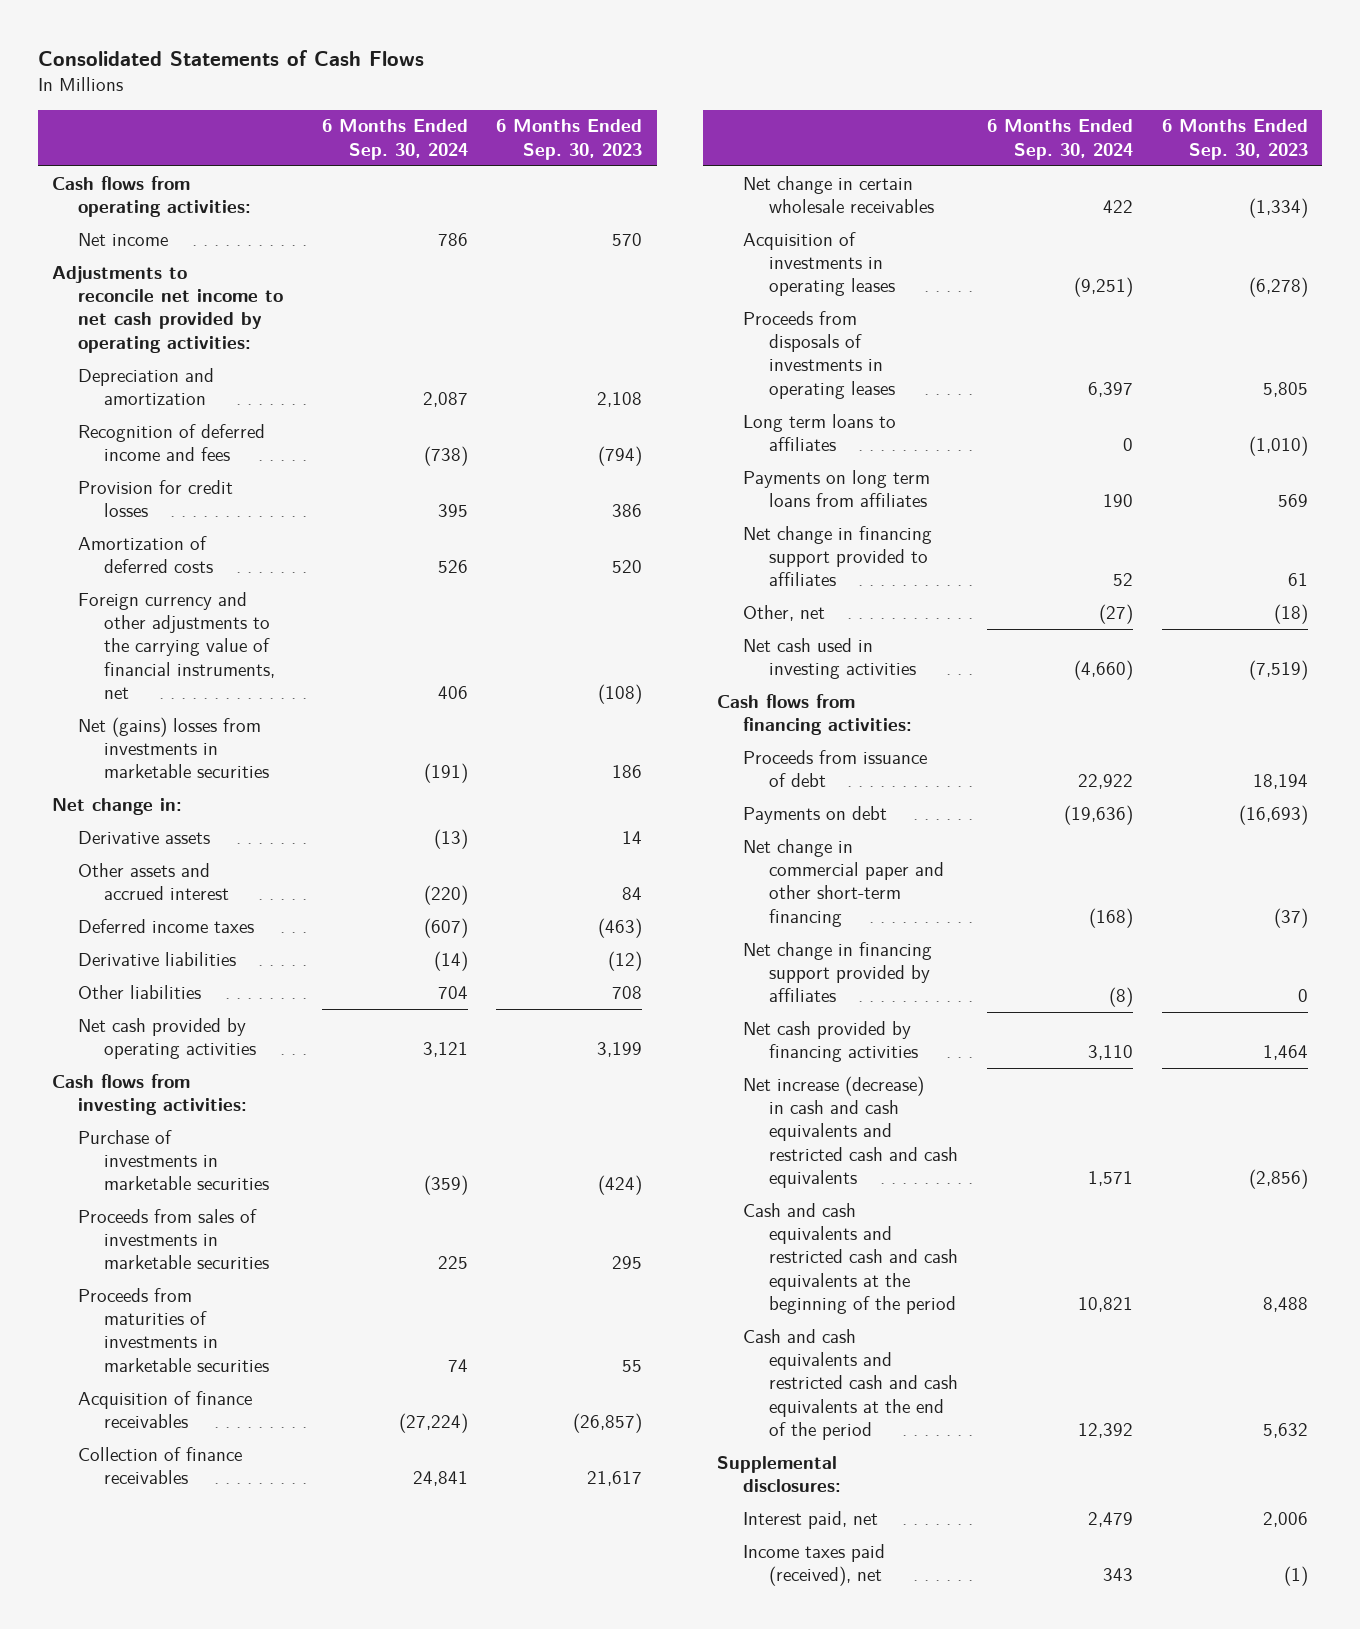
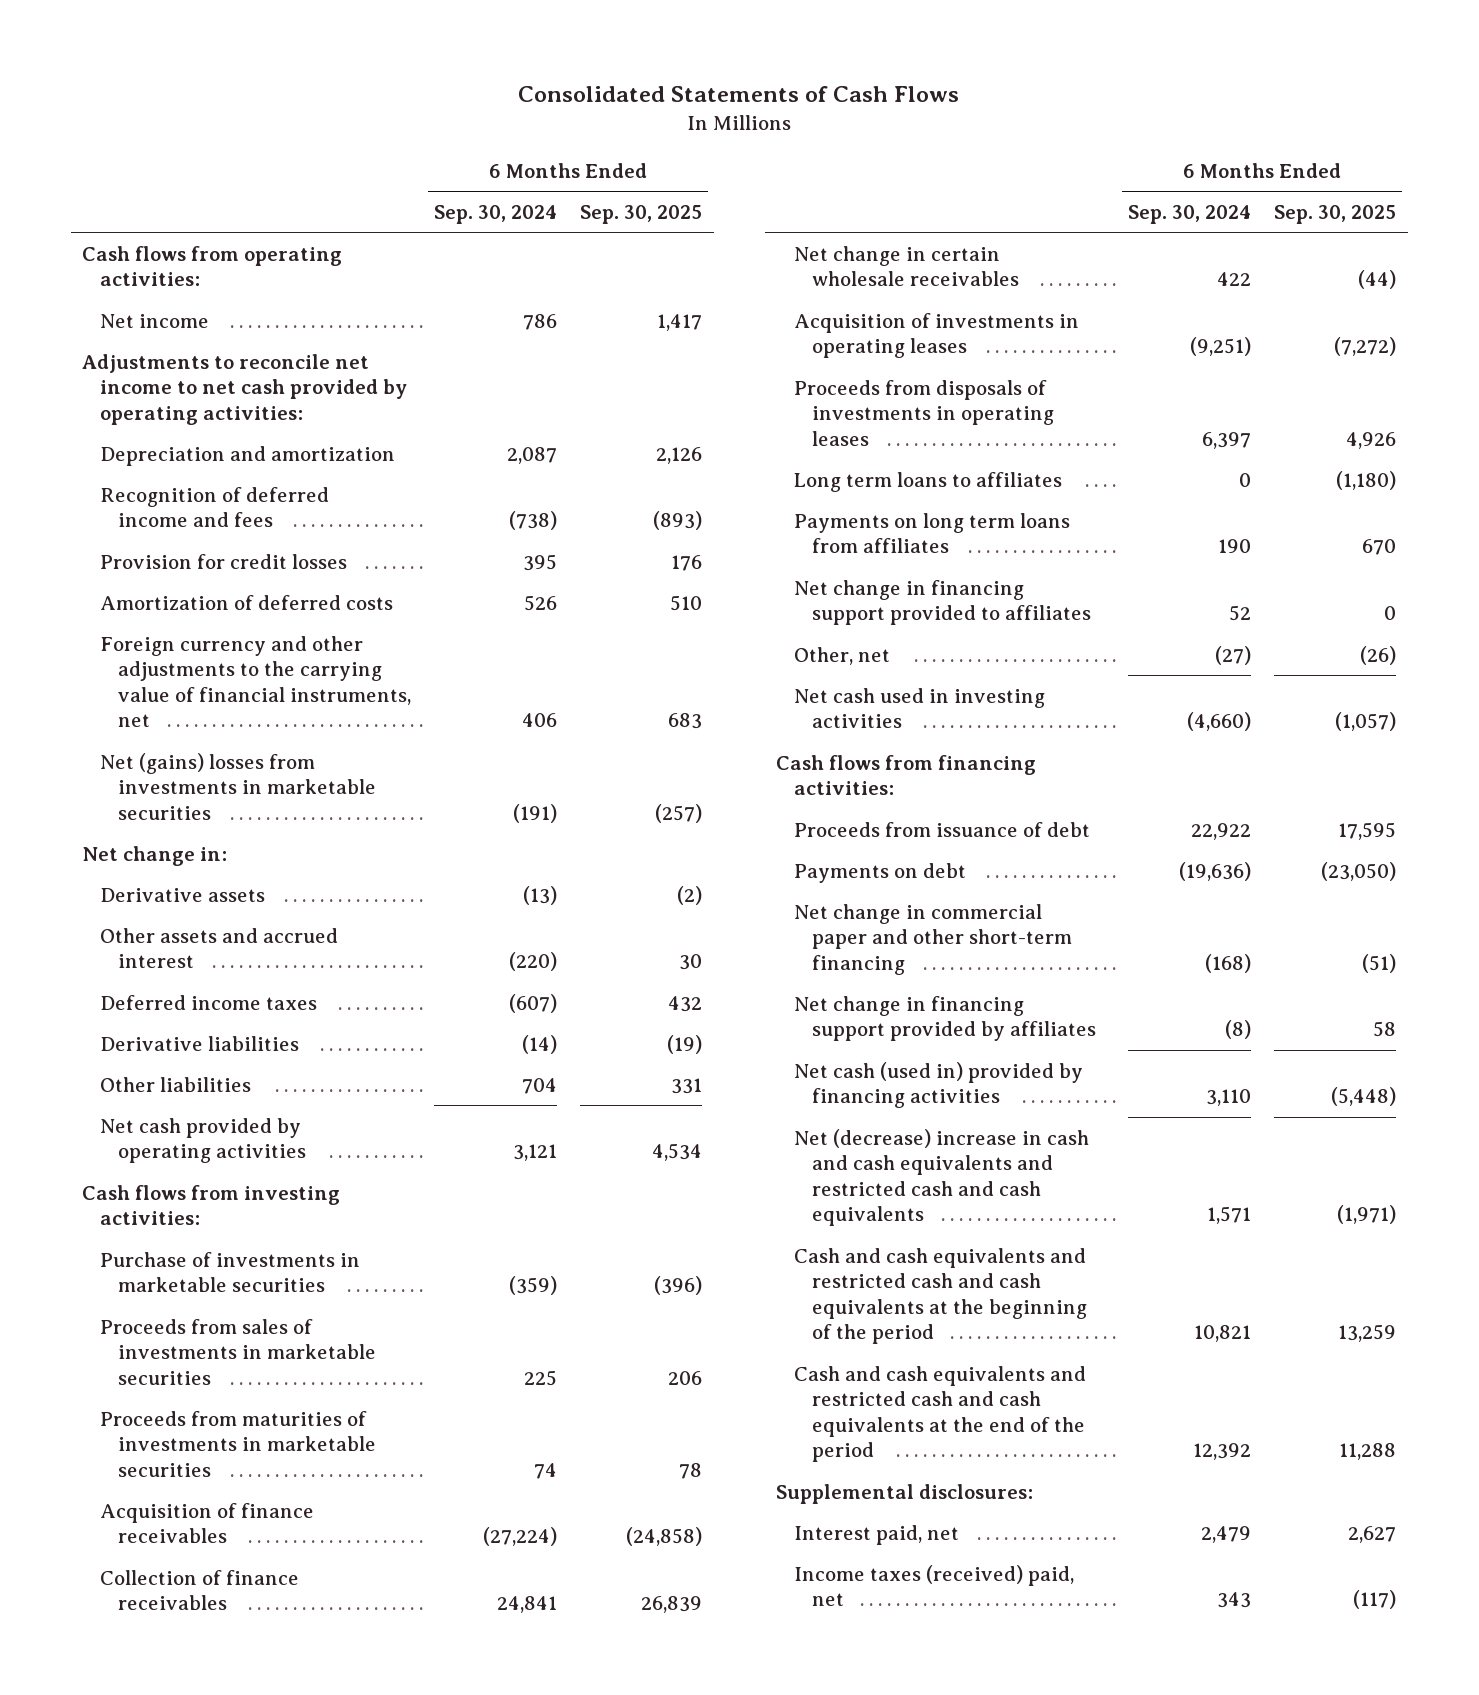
- | 6 Months Ended Sep. 30, 2024 | 6 Months Ended Sep. 30, 2023
+ | 6 Months Ended Sep. 30, 2024 | 6 Months Ended Sep. 30, 2025
- Net cash provided by financing activities | 3,110 | 1,464
- Net increase (decrease) in cash and cash equivalents and restricted cash and cash equivalents | 1,571 | (2,856)
+ Net cash (used in) provided by financing activities | 3,110 | (5,448)
+ Net (decrease) increase in cash and cash equivalents and restricted cash and cash equivalents | 1,571 | (1,971)
- Income taxes paid (received), net | 343 | (1)
+ Income taxes (received) paid, net | 343 | (117)

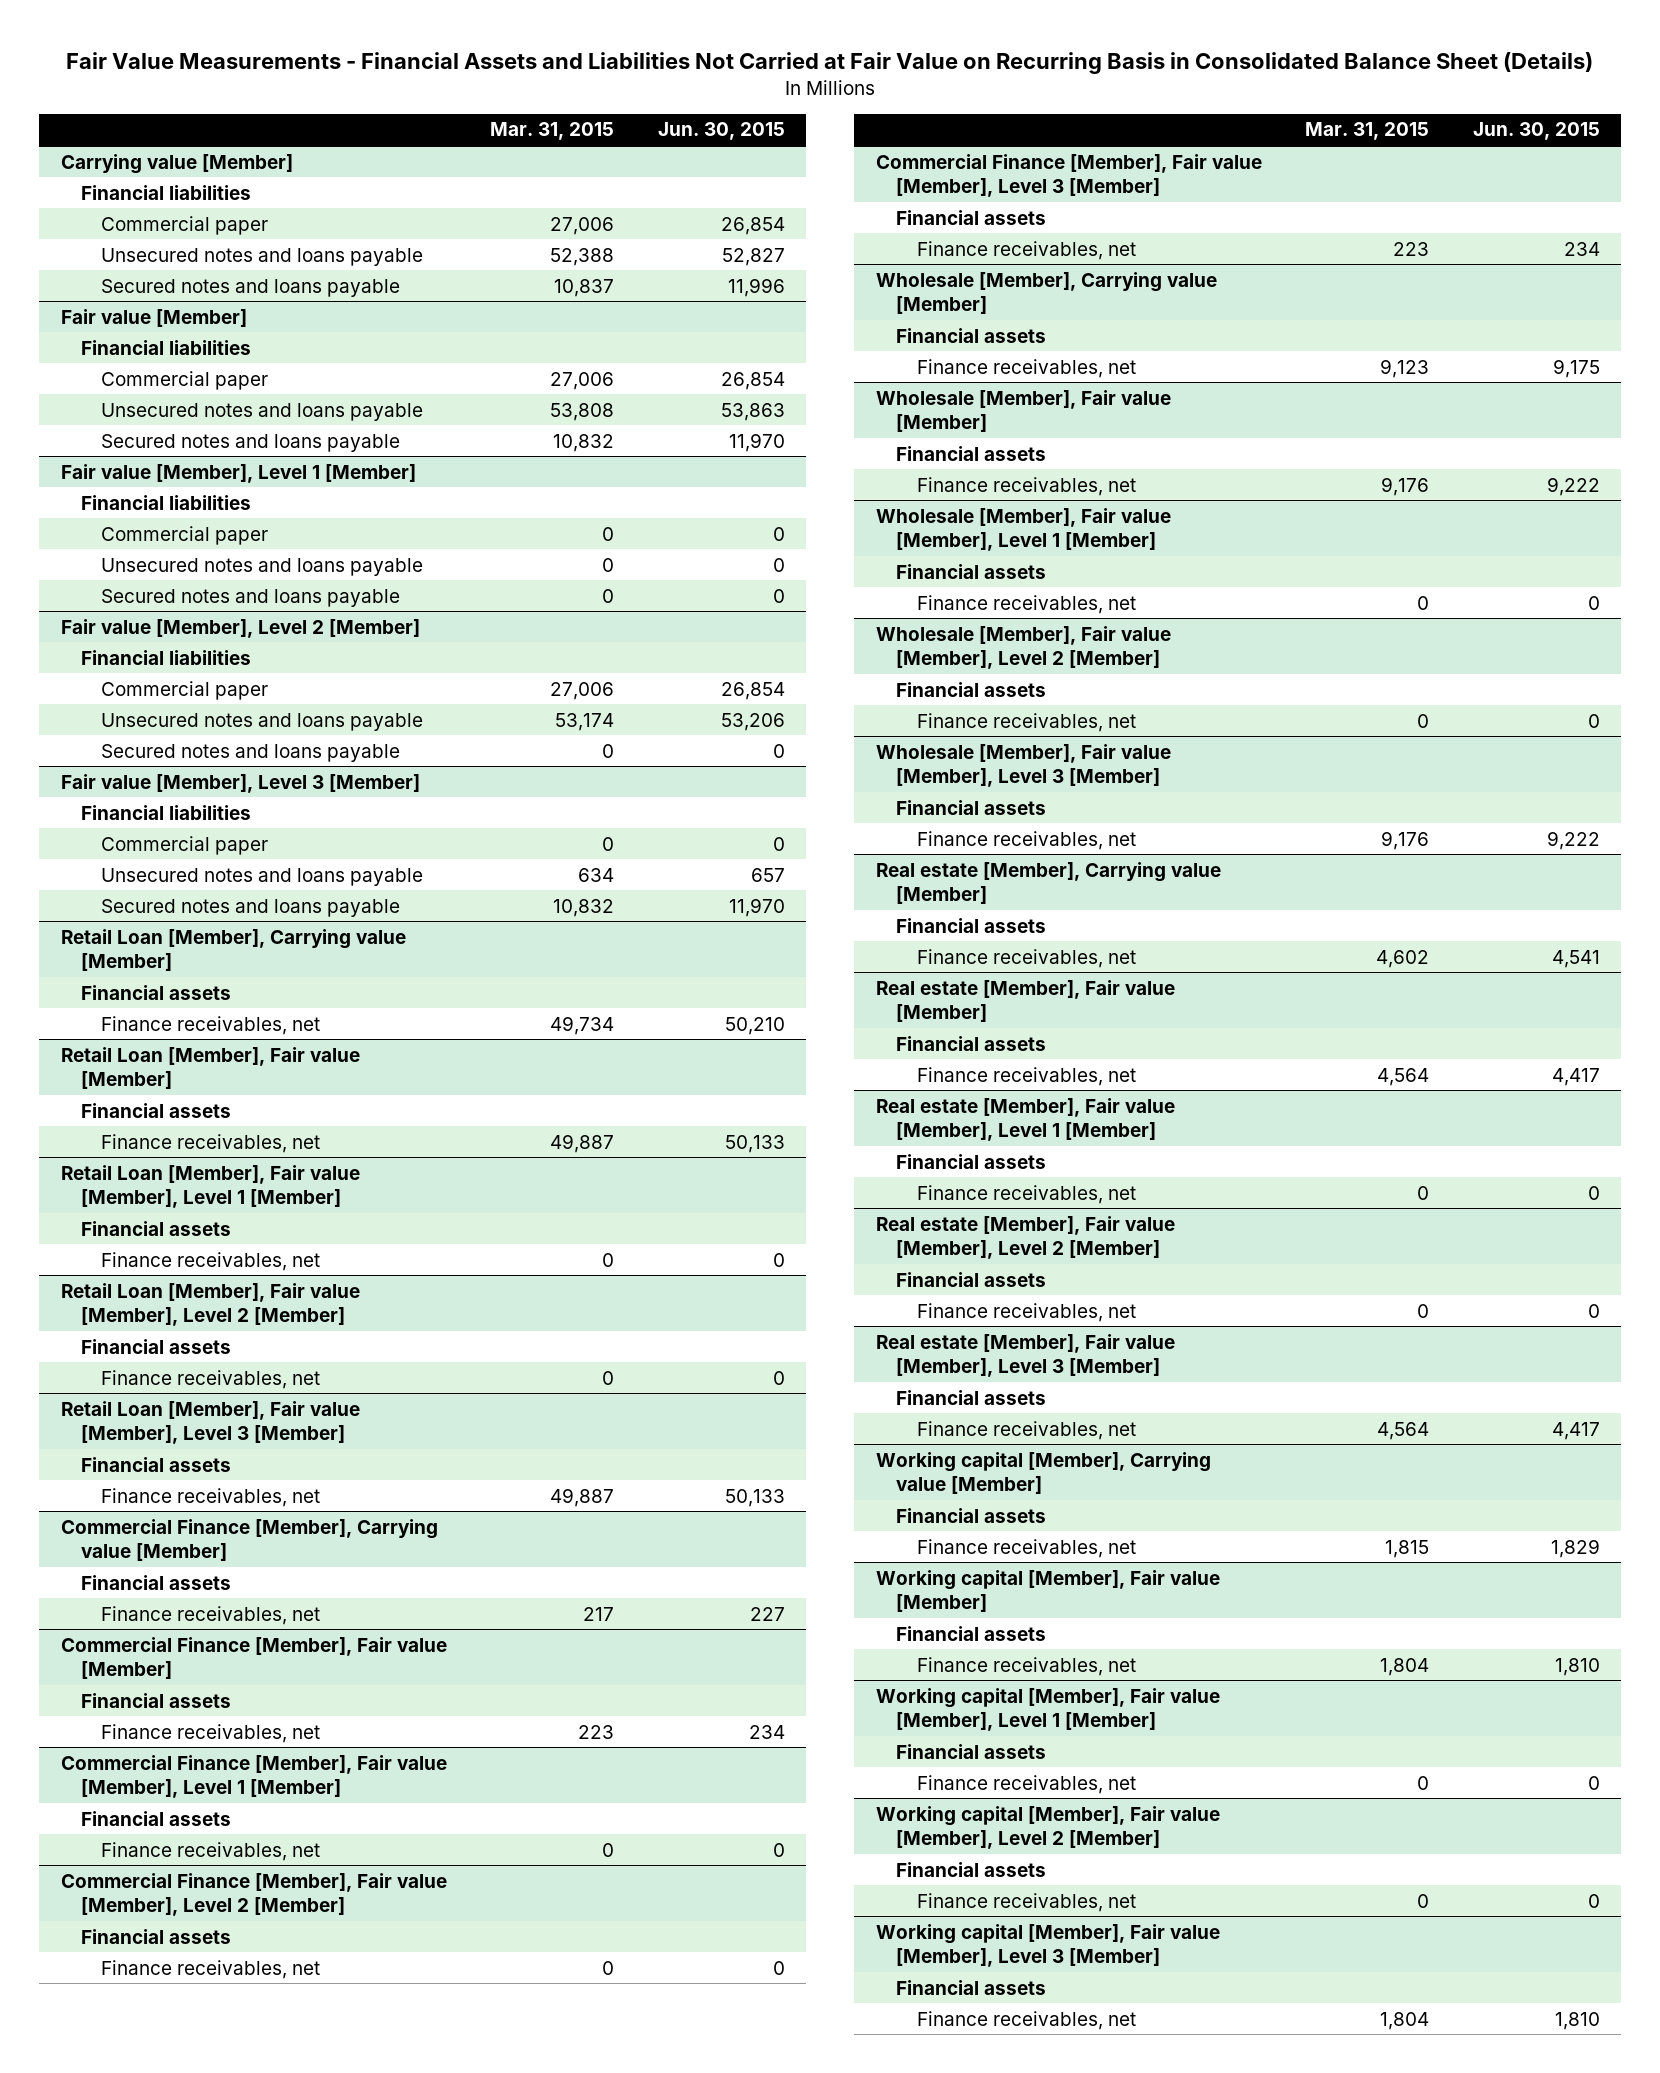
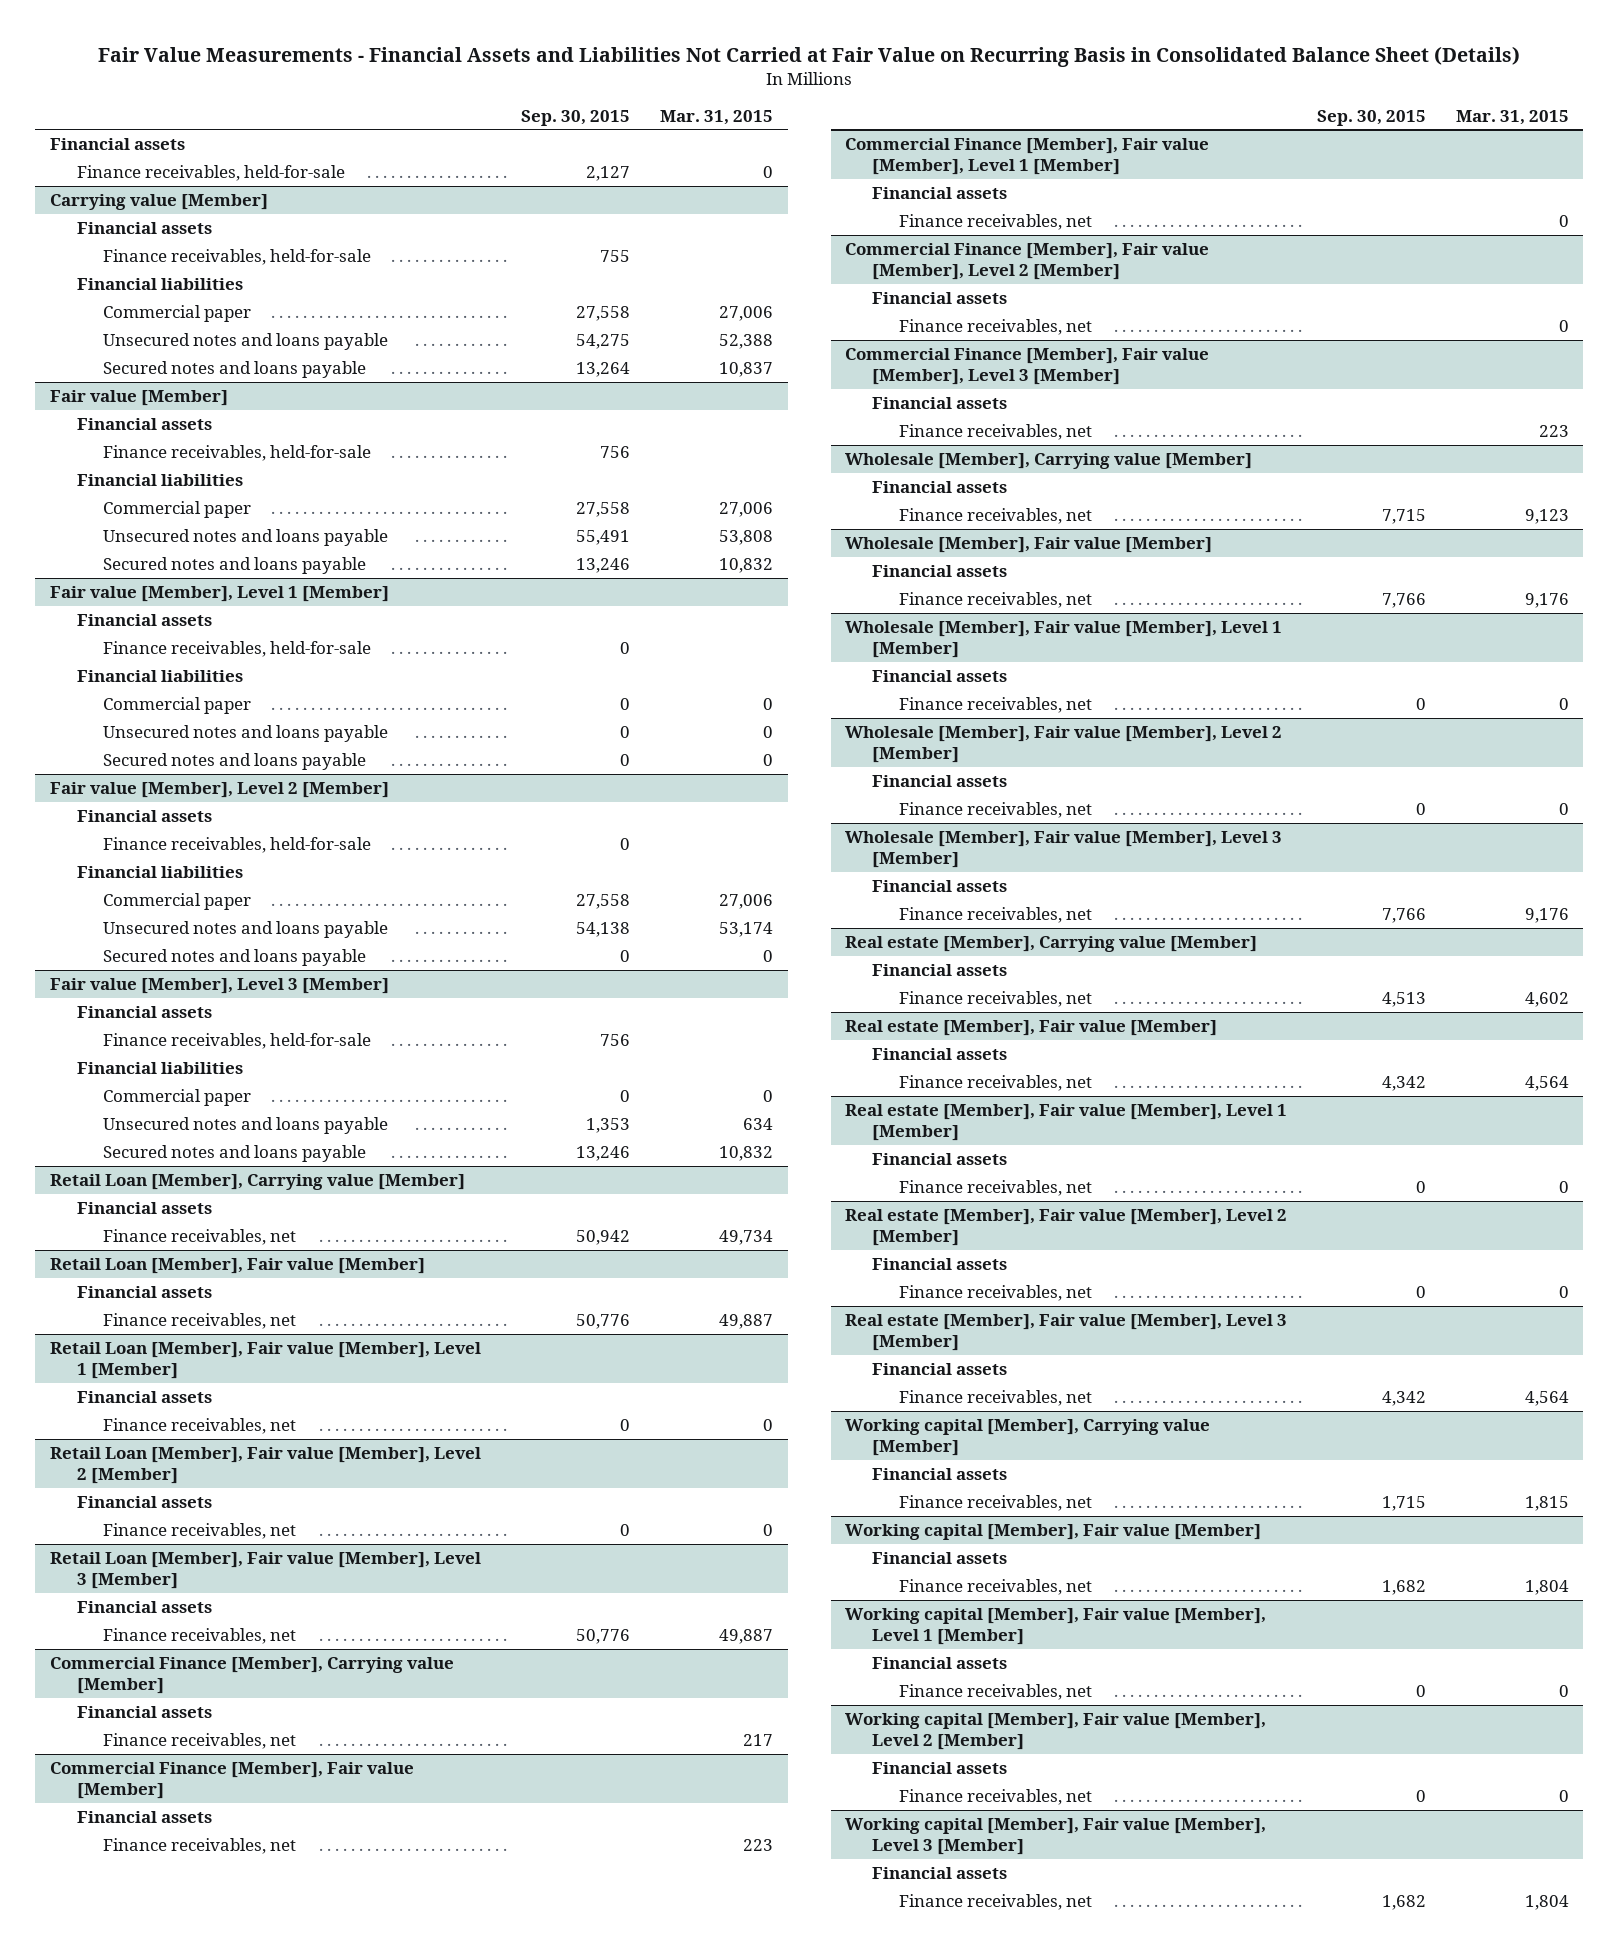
- | Mar. 31, 2015 | Jun. 30, 2015
+ | Sep. 30, 2015 | Mar. 31, 2015
+ Financial assets
+ Finance receivables, held-for-sale | 2,127 | 0
@ Carrying value [Member]
+ Financial assets
+ Finance receivables, held-for-sale | 755 |
@ Fair value [Member]
+ Financial assets
+ Finance receivables, held-for-sale | 756 |
@ Fair value [Member], Level 1 [Member]
+ Financial assets
+ Finance receivables, held-for-sale | 0 |
@ Fair value [Member], Level 2 [Member]
+ Financial assets
+ Finance receivables, held-for-sale | 0 |
@ Fair value [Member], Level 3 [Member]
+ Financial assets
+ Finance receivables, held-for-sale | 756 |

